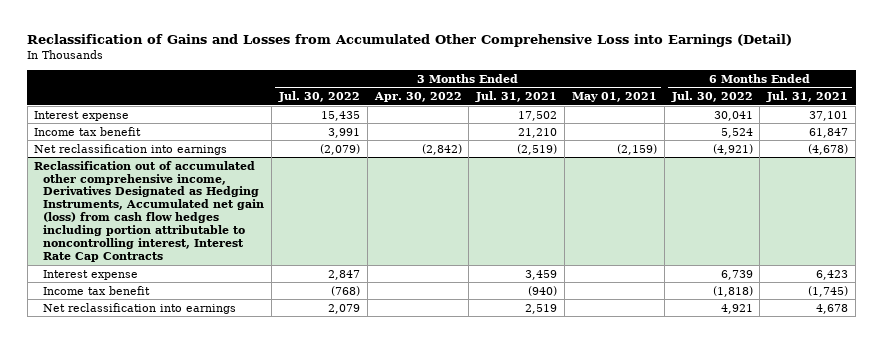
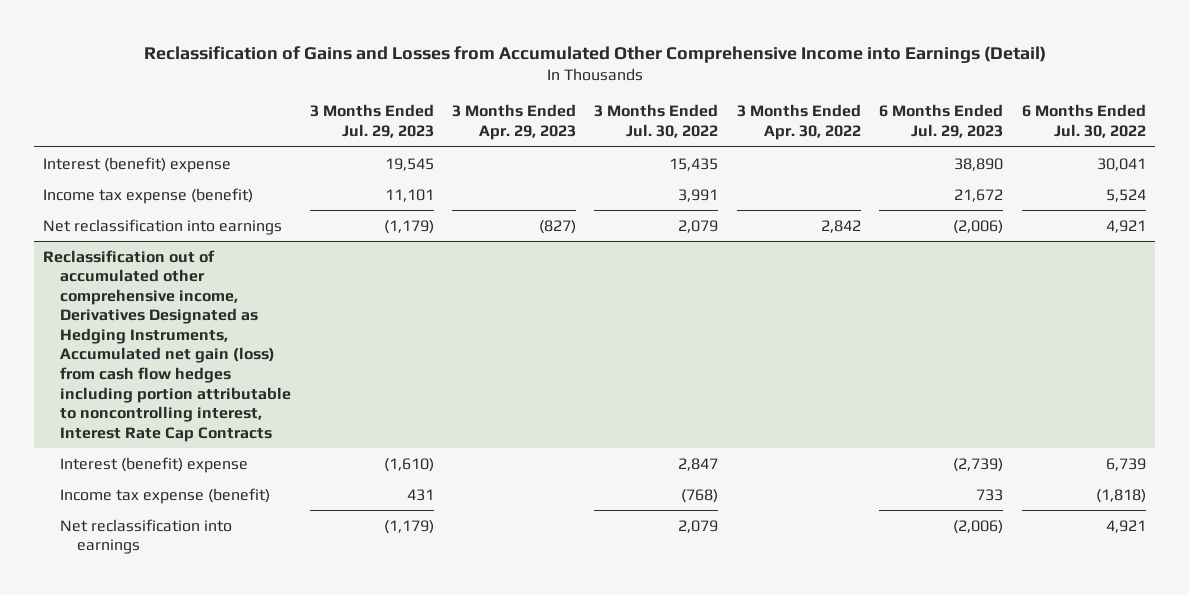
- Reclassification of Gains and Losses from Accumulated Other Comprehensive Loss into Earnings (Detail)
+ Reclassification of Gains and Losses from Accumulated Other Comprehensive Income into Earnings (Detail)
- | 3 Months Ended Jul. 30, 2022 | 3 Months Ended Apr. 30, 2022 | 3 Months Ended Jul. 31, 2021 | 3 Months Ended May 01, 2021 | 6 Months Ended Jul. 30, 2022 | 6 Months Ended Jul. 31, 2021
+ | 3 Months Ended Jul. 29, 2023 | 3 Months Ended Apr. 29, 2023 | 3 Months Ended Jul. 30, 2022 | 3 Months Ended Apr. 30, 2022 | 6 Months Ended Jul. 29, 2023 | 6 Months Ended Jul. 30, 2022
- Interest expense | 15,435 | | 17,502 | | 30,041 | 37,101
- Income tax benefit | 3,991 | | 21,210 | | 5,524 | 61,847
- Net reclassification into earnings | (2,079) | (2,842) | (2,519) | (2,159) | (4,921) | (4,678)
+ Interest (benefit) expense | 19,545 | | 15,435 | | 38,890 | 30,041
+ Income tax expense (benefit) | 11,101 | | 3,991 | | 21,672 | 5,524
+ Net reclassification into earnings | (1,179) | (827) | 2,079 | 2,842 | (2,006) | 4,921
@ Reclassification out of accumulated other comprehensive income, Derivatives Designated as Hedging Instruments, Accumulated net gain (loss) from cash flow hedges including portion attributable to noncontrolling interest, Interest Rate Cap Contracts
- Interest expense | 2,847 | | 3,459 | | 6,739 | 6,423
- Income tax benefit | (768) | | (940) | | (1,818) | (1,745)
+ Interest (benefit) expense | (1,610) | | 2,847 | | (2,739) | 6,739
+ Income tax expense (benefit) | 431 | | (768) | | 733 | (1,818)

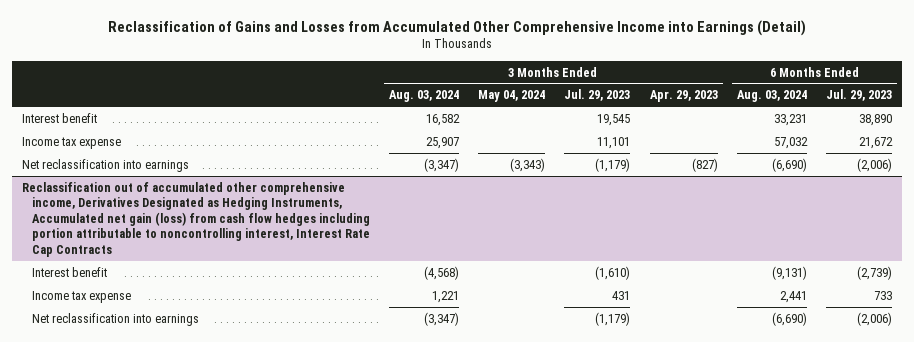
- | 3 Months Ended Jul. 29, 2023 | 3 Months Ended Apr. 29, 2023 | 3 Months Ended Jul. 30, 2022 | 3 Months Ended Apr. 30, 2022 | 6 Months Ended Jul. 29, 2023 | 6 Months Ended Jul. 30, 2022
+ | 3 Months Ended Aug. 03, 2024 | 3 Months Ended May 04, 2024 | 3 Months Ended Jul. 29, 2023 | 3 Months Ended Apr. 29, 2023 | 6 Months Ended Aug. 03, 2024 | 6 Months Ended Jul. 29, 2023
- Interest (benefit) expense | 19,545 | | 15,435 | | 38,890 | 30,041
- Income tax expense (benefit) | 11,101 | | 3,991 | | 21,672 | 5,524
+ Interest benefit | 16,582 | | 19,545 | | 33,231 | 38,890
+ Income tax expense | 25,907 | | 11,101 | | 57,032 | 21,672
@ Reclassification out of accumulated other comprehensive income, Derivatives Designated as Hedging Instruments, Accumulated net gain (loss) from cash flow hedges including portion attributable to noncontrolling interest, Interest Rate Cap Contracts
- Interest (benefit) expense | (1,610) | | 2,847 | | (2,739) | 6,739
- Income tax expense (benefit) | 431 | | (768) | | 733 | (1,818)
+ Interest benefit | (4,568) | | (1,610) | | (9,131) | (2,739)
+ Income tax expense | 1,221 | | 431 | | 2,441 | 733

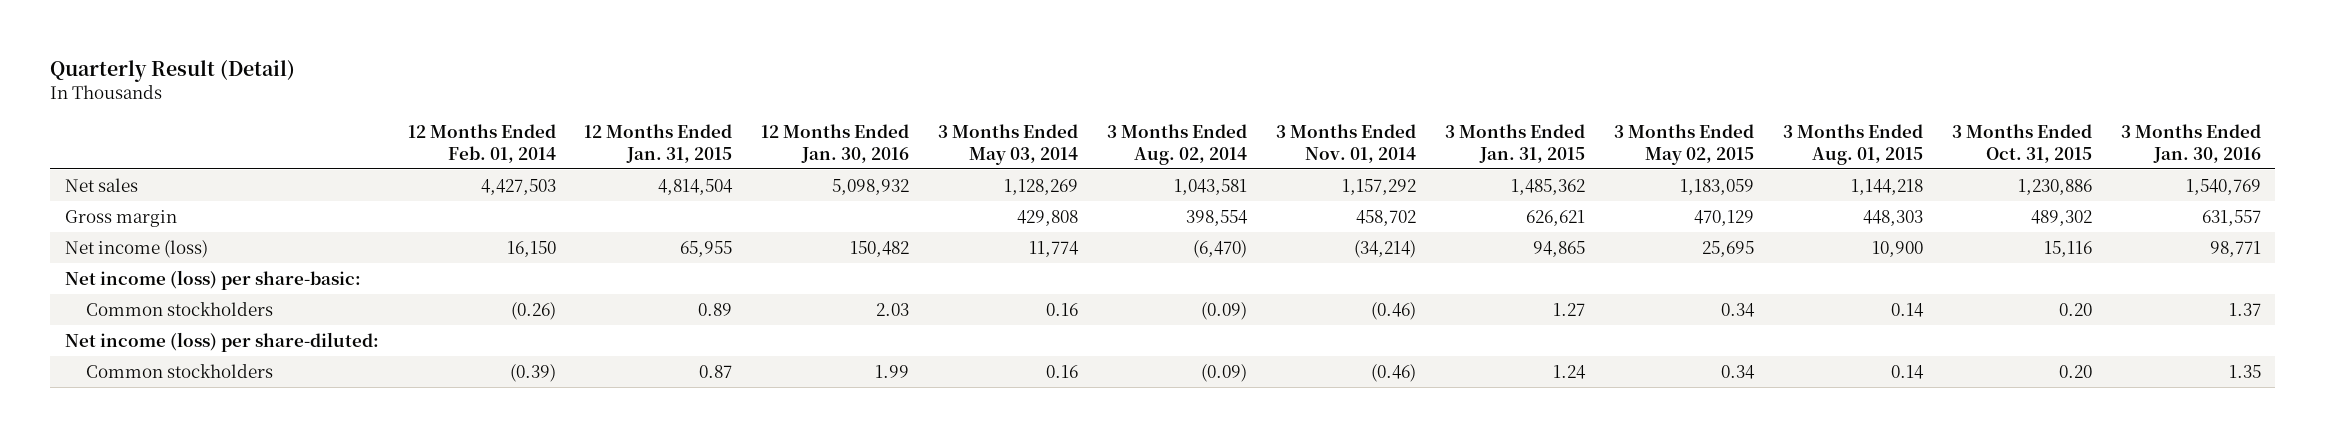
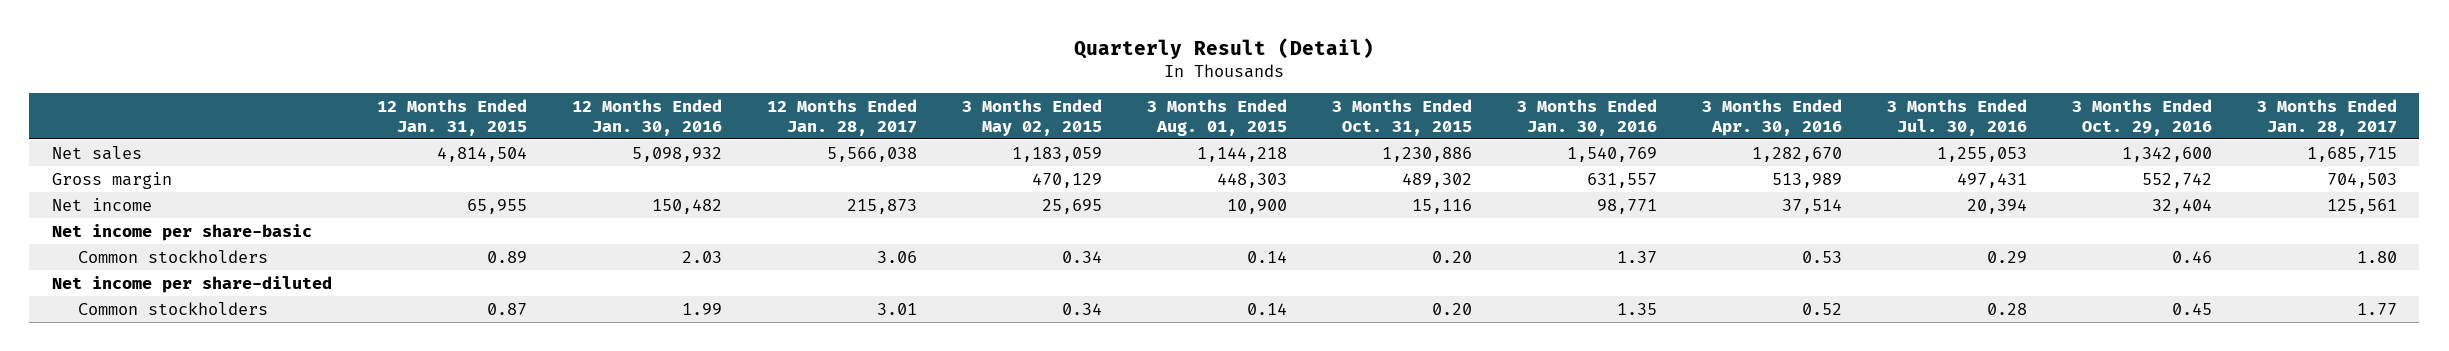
- | 12 Months Ended Feb. 01, 2014 | 12 Months Ended Jan. 31, 2015 | 12 Months Ended Jan. 30, 2016 | 3 Months Ended May 03, 2014 | 3 Months Ended Aug. 02, 2014 | 3 Months Ended Nov. 01, 2014 | 3 Months Ended Jan. 31, 2015 | 3 Months Ended May 02, 2015 | 3 Months Ended Aug. 01, 2015 | 3 Months Ended Oct. 31, 2015 | 3 Months Ended Jan. 30, 2016
+ | 12 Months Ended Jan. 31, 2015 | 12 Months Ended Jan. 30, 2016 | 12 Months Ended Jan. 28, 2017 | 3 Months Ended May 02, 2015 | 3 Months Ended Aug. 01, 2015 | 3 Months Ended Oct. 31, 2015 | 3 Months Ended Jan. 30, 2016 | 3 Months Ended Apr. 30, 2016 | 3 Months Ended Jul. 30, 2016 | 3 Months Ended Oct. 29, 2016 | 3 Months Ended Jan. 28, 2017
- Net income (loss) | 16,150 | 65,955 | 150,482 | 11,774 | (6,470) | (34,214) | 94,865 | 25,695 | 10,900 | 15,116 | 98,771
- Net income (loss) per share-basic:
+ Net income | 65,955 | 150,482 | 215,873 | 25,695 | 10,900 | 15,116 | 98,771 | 37,514 | 20,394 | 32,404 | 125,561
+ Net income per share-basic
- Net income (loss) per share-diluted:
+ Net income per share-diluted

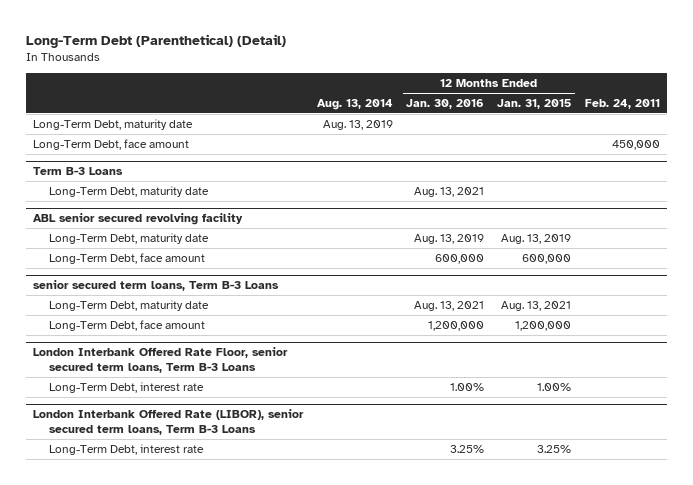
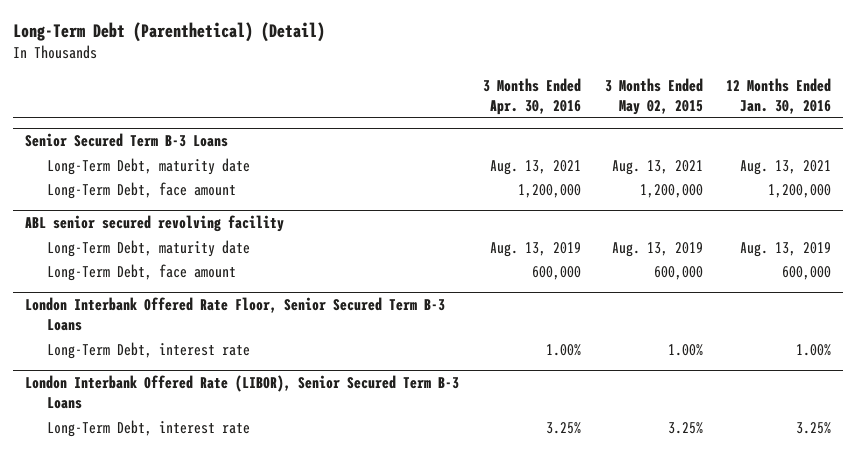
- | Aug. 13, 2014 | 12 Months Ended Jan. 30, 2016 | 12 Months Ended Jan. 31, 2015 | Feb. 24, 2011
+ | 3 Months Ended Apr. 30, 2016 | 3 Months Ended May 02, 2015 | 12 Months Ended Jan. 30, 2016
- Long-Term Debt, maturity date | Aug. 13, 2019 | | |
- Long-Term Debt, face amount | | | | 450,000
- Term B-3 Loans
+ Senior Secured Term B-3 Loans
+ Long-Term Debt, face amount | 1,200,000 | 1,200,000 | 1,200,000
- senior secured term loans, Term B-3 Loans
- Long-Term Debt, maturity date | | Aug. 13, 2021 | Aug. 13, 2021 |
- Long-Term Debt, face amount | | 1,200,000 | 1,200,000 |
- London Interbank Offered Rate Floor, senior secured term loans, Term B-3 Loans
+ London Interbank Offered Rate Floor, Senior Secured Term B-3 Loans
- London Interbank Offered Rate (LIBOR), senior secured term loans, Term B-3 Loans
+ London Interbank Offered Rate (LIBOR), Senior Secured Term B-3 Loans

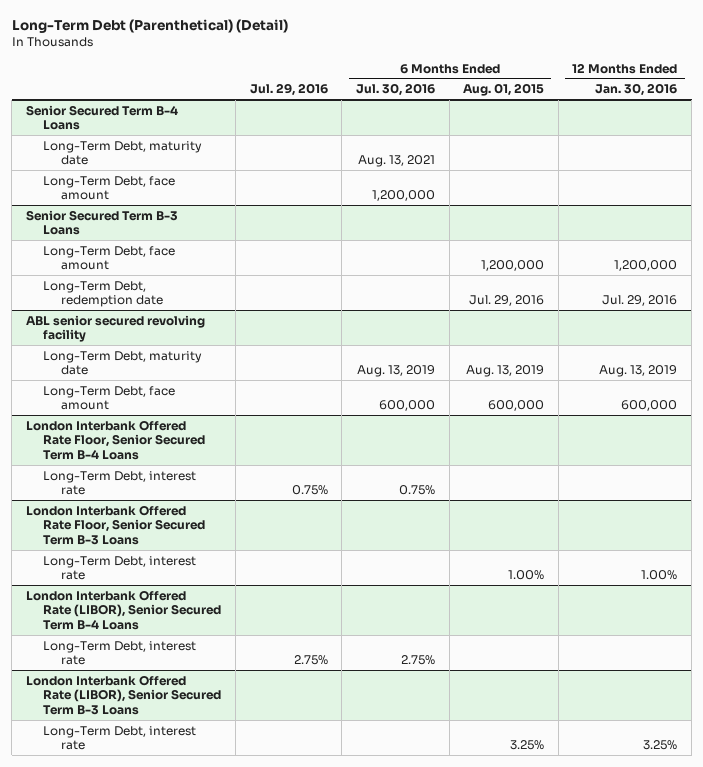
- | 3 Months Ended Apr. 30, 2016 | 3 Months Ended May 02, 2015 | 12 Months Ended Jan. 30, 2016
+ | Jul. 29, 2016 | 6 Months Ended Jul. 30, 2016 | 6 Months Ended Aug. 01, 2015 | 12 Months Ended Jan. 30, 2016
+ Senior Secured Term B-4 Loans
+ Long-Term Debt, maturity date | | Aug. 13, 2021 | |
+ Long-Term Debt, face amount | | 1,200,000 | |
@ Senior Secured Term B-3 Loans
- Long-Term Debt, maturity date | Aug. 13, 2021 | Aug. 13, 2021 | Aug. 13, 2021
+ Long-Term Debt, redemption date | | | Jul. 29, 2016 | Jul. 29, 2016
+ London Interbank Offered Rate Floor, Senior Secured Term B-4 Loans
+ Long-Term Debt, interest rate | 0.75% | 0.75% | |
+ London Interbank Offered Rate (LIBOR), Senior Secured Term B-4 Loans
+ Long-Term Debt, interest rate | 2.75% | 2.75% | |

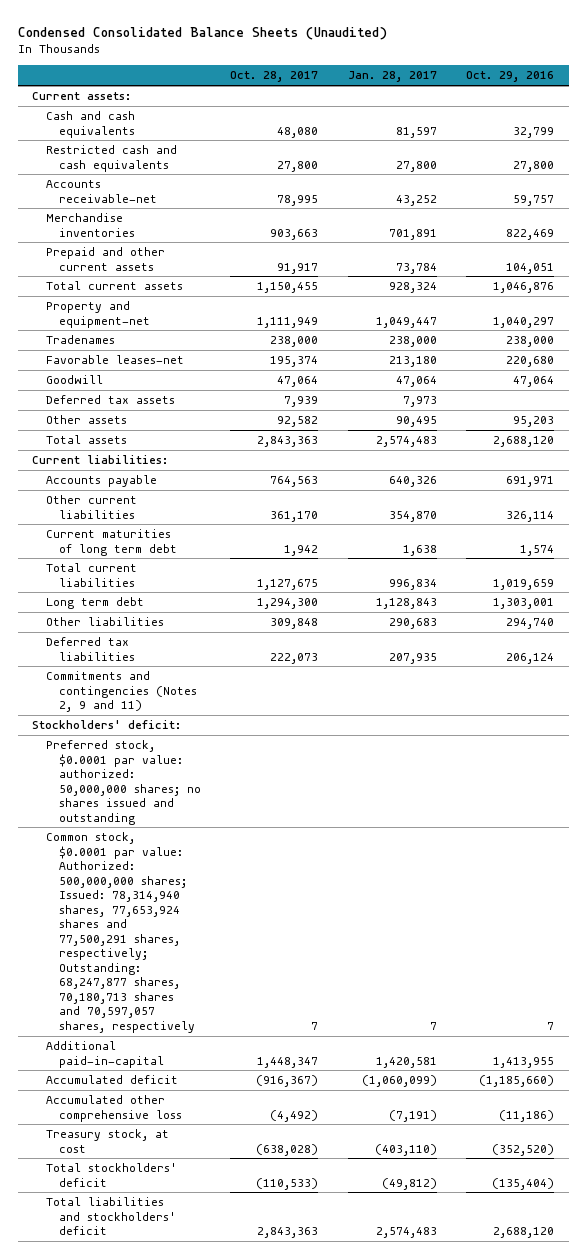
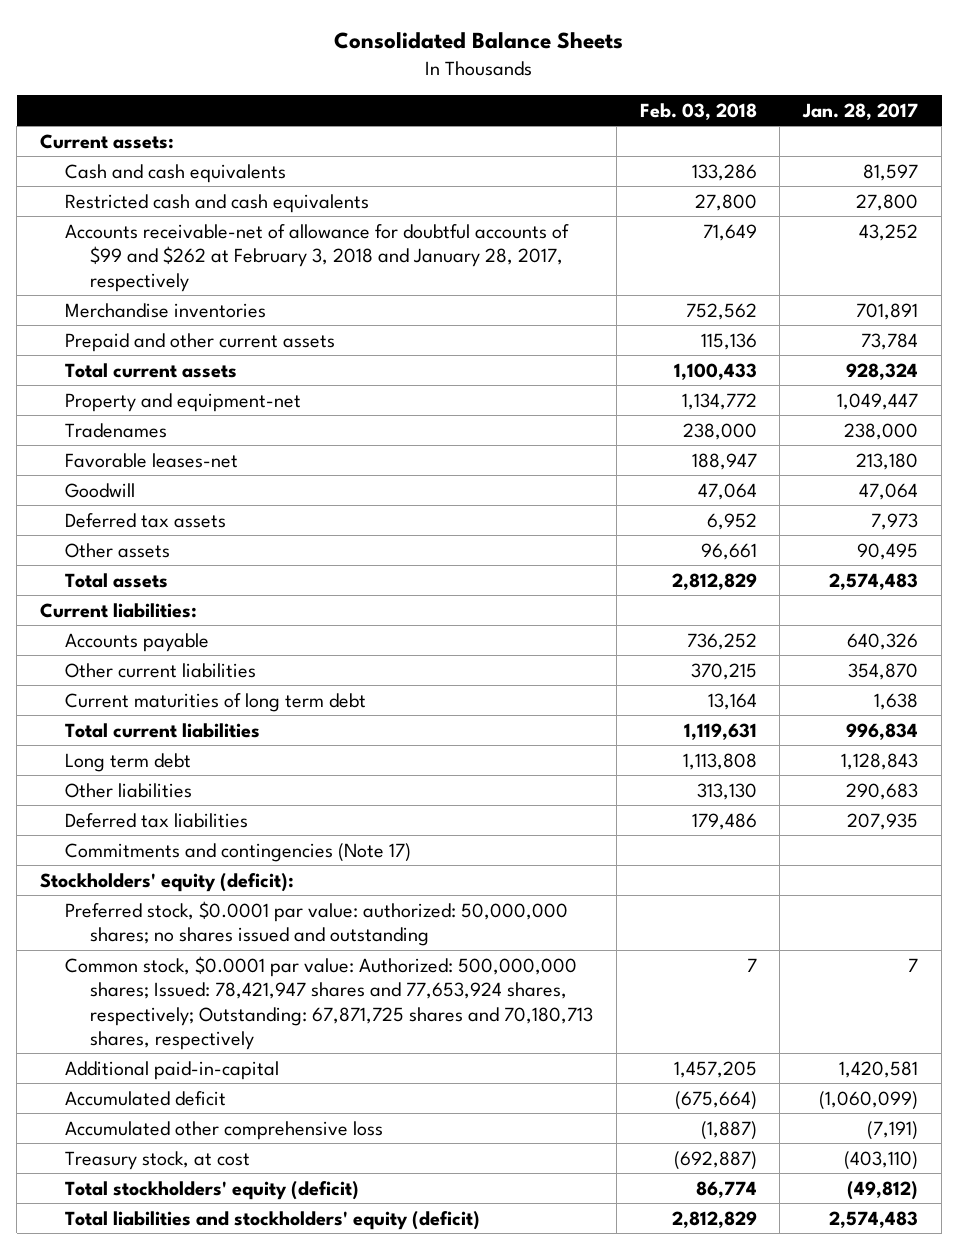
- Condensed Consolidated Balance Sheets (Unaudited)
+ Consolidated Balance Sheets
- | Oct. 28, 2017 | Jan. 28, 2017 | Oct. 29, 2016
+ | Feb. 03, 2018 | Jan. 28, 2017
- Accounts receivable-net | 78,995 | 43,252 | 59,757
+ Accounts receivable-net of allowance for doubtful accounts of $99 and $262 at February 3, 2018 and January 28, 2017, respectively | 71,649 | 43,252
- Commitments and contingencies (Notes 2, 9 and 11)
- Stockholders' deficit:
+ Commitments and contingencies (Note 17)
+ Stockholders' equity (deficit):
- Common stock, $0.0001 par value: Authorized: 500,000,000 shares; Issued: 78,314,940 shares, 77,653,924 shares and 77,500,291 shares, respectively; Outstanding: 68,247,877 shares, 70,180,713 shares and 70,597,057 shares, respectively | 7 | 7 | 7
+ Common stock, $0.0001 par value: Authorized: 500,000,000 shares; Issued: 78,421,947 shares and 77,653,924 shares, respectively; Outstanding: 67,871,725 shares and 70,180,713 shares, respectively | 7 | 7
- Total stockholders' deficit | (110,533) | (49,812) | (135,404)
- Total liabilities and stockholders' deficit | 2,843,363 | 2,574,483 | 2,688,120
+ Total stockholders' equity (deficit) | 86,774 | (49,812)
+ Total liabilities and stockholders' equity (deficit) | 2,812,829 | 2,574,483

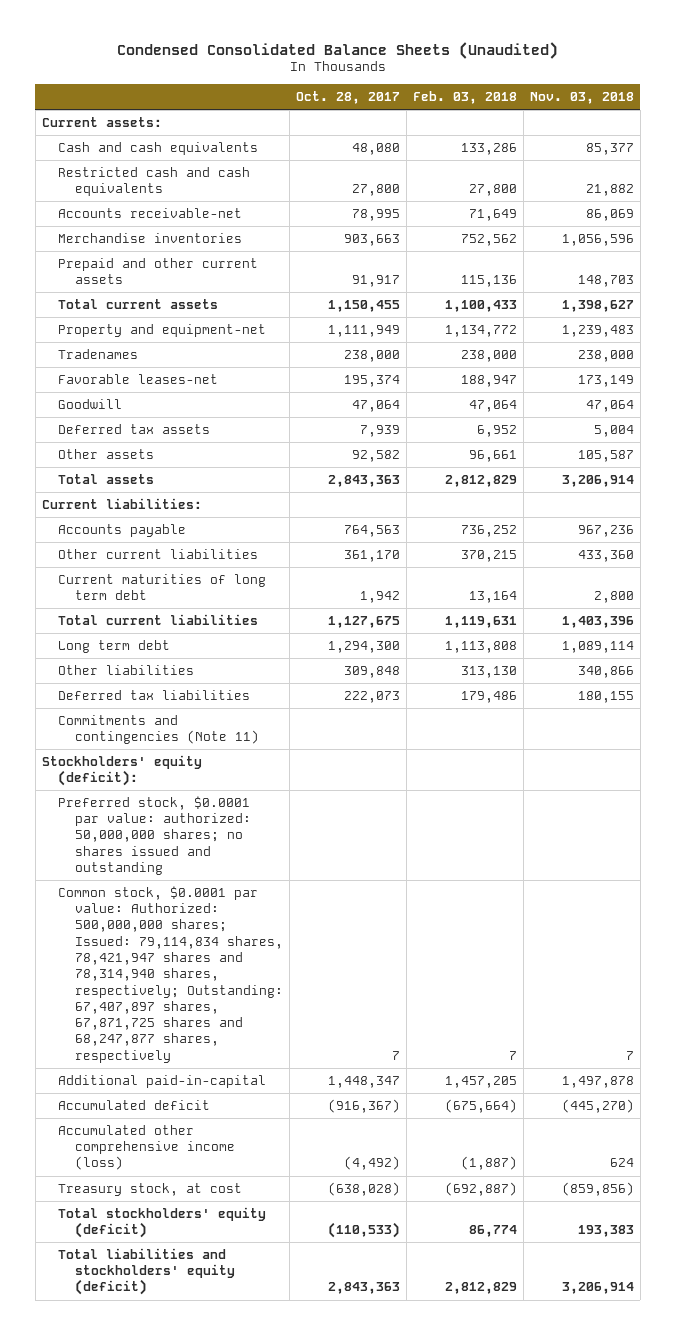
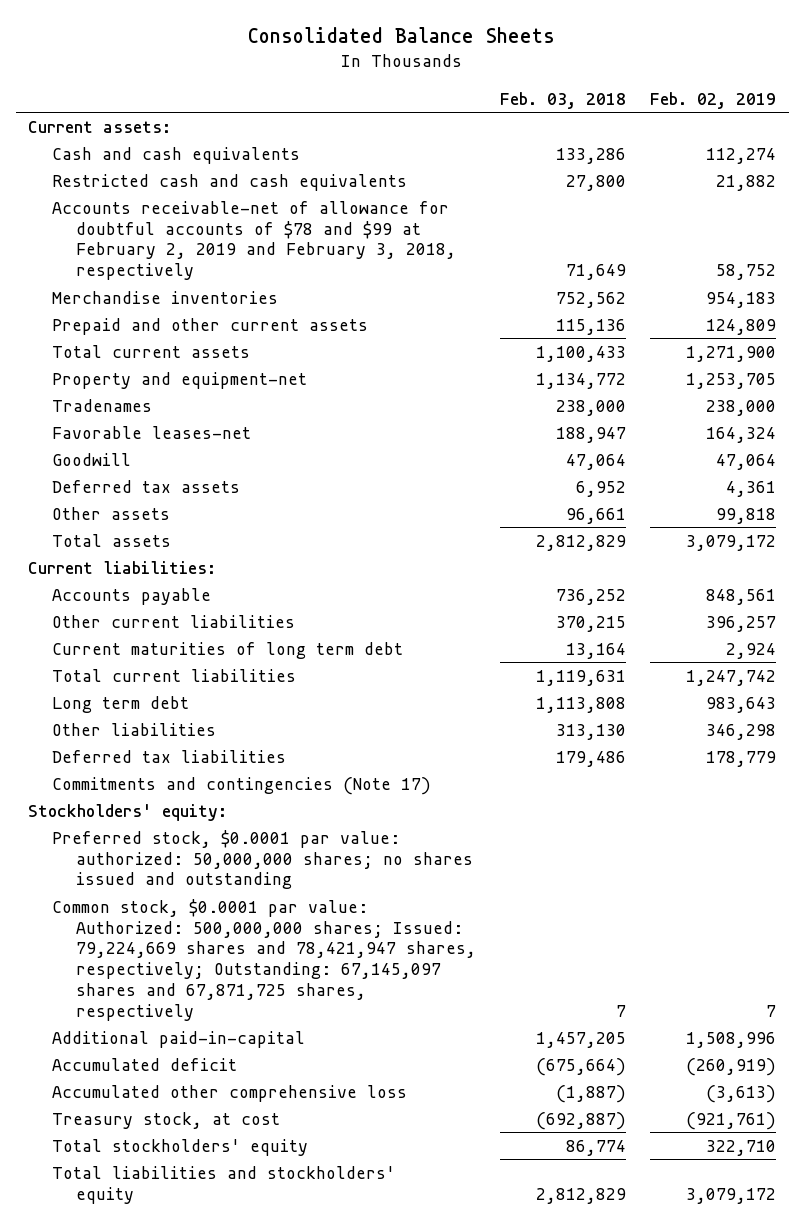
- Condensed Consolidated Balance Sheets (Unaudited)
+ Consolidated Balance Sheets
- | Oct. 28, 2017 | Feb. 03, 2018 | Nov. 03, 2018
+ | Feb. 03, 2018 | Feb. 02, 2019
- Accounts receivable-net | 78,995 | 71,649 | 86,069
+ Accounts receivable-net of allowance for doubtful accounts of $78 and $99 at February 2, 2019 and February 3, 2018, respectively | 71,649 | 58,752
- Commitments and contingencies (Note 11)
- Stockholders' equity (deficit):
+ Commitments and contingencies (Note 17)
+ Stockholders' equity:
- Common stock, $0.0001 par value: Authorized: 500,000,000 shares; Issued: 79,114,834 shares, 78,421,947 shares and 78,314,940 shares, respectively; Outstanding: 67,407,897 shares, 67,871,725 shares and 68,247,877 shares, respectively | 7 | 7 | 7
+ Common stock, $0.0001 par value: Authorized: 500,000,000 shares; Issued: 79,224,669 shares and 78,421,947 shares, respectively; Outstanding: 67,145,097 shares and 67,871,725 shares, respectively | 7 | 7
- Accumulated other comprehensive income (loss) | (4,492) | (1,887) | 624
+ Accumulated other comprehensive loss | (1,887) | (3,613)
- Total stockholders' equity (deficit) | (110,533) | 86,774 | 193,383
- Total liabilities and stockholders' equity (deficit) | 2,843,363 | 2,812,829 | 3,206,914
+ Total stockholders' equity | 86,774 | 322,710
+ Total liabilities and stockholders' equity | 2,812,829 | 3,079,172

